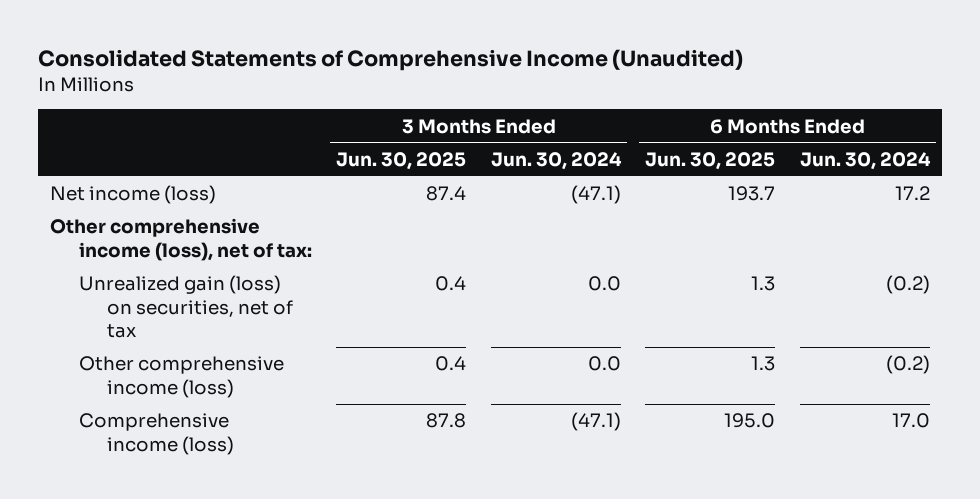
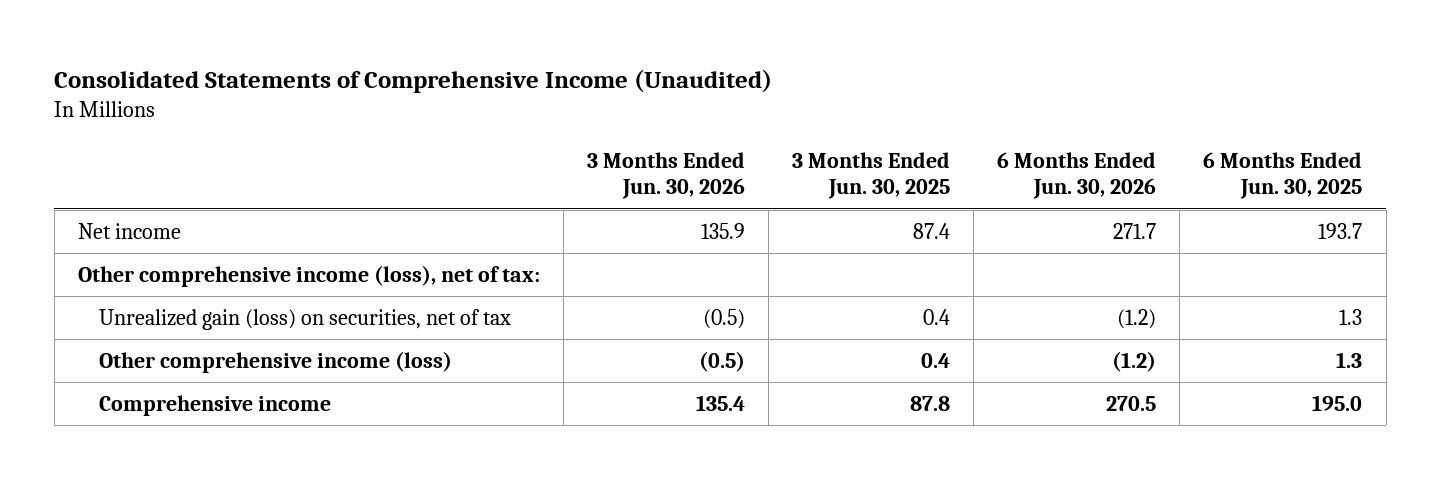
- | 3 Months Ended Jun. 30, 2025 | 3 Months Ended Jun. 30, 2024 | 6 Months Ended Jun. 30, 2025 | 6 Months Ended Jun. 30, 2024
+ | 3 Months Ended Jun. 30, 2026 | 3 Months Ended Jun. 30, 2025 | 6 Months Ended Jun. 30, 2026 | 6 Months Ended Jun. 30, 2025
- Net income (loss) | 87.4 | (47.1) | 193.7 | 17.2
+ Net income | 135.9 | 87.4 | 271.7 | 193.7
- Comprehensive income (loss) | 87.8 | (47.1) | 195.0 | 17.0
+ Comprehensive income | 135.4 | 87.8 | 270.5 | 195.0

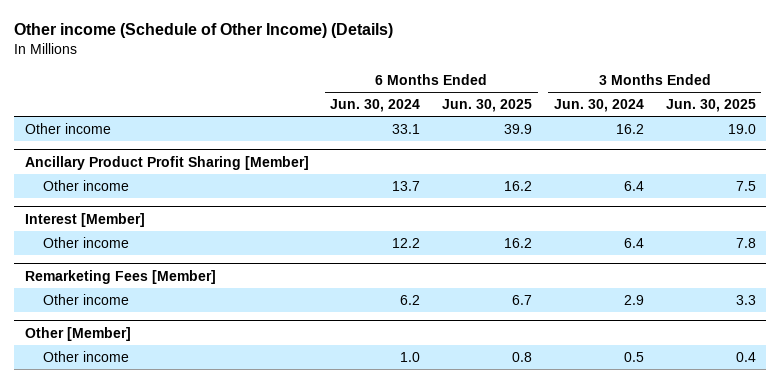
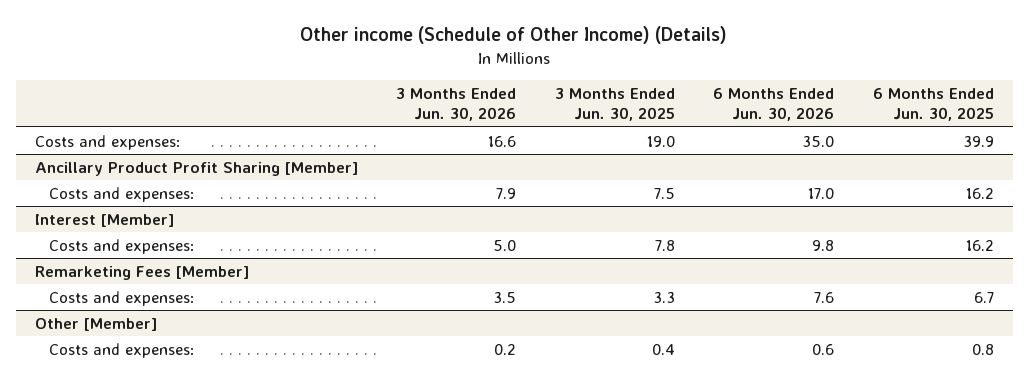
- | 6 Months Ended Jun. 30, 2024 | 6 Months Ended Jun. 30, 2025 | 3 Months Ended Jun. 30, 2024 | 3 Months Ended Jun. 30, 2025
+ | 3 Months Ended Jun. 30, 2026 | 3 Months Ended Jun. 30, 2025 | 6 Months Ended Jun. 30, 2026 | 6 Months Ended Jun. 30, 2025
- Other income | 33.1 | 39.9 | 16.2 | 19.0
+ Costs and expenses: | 16.6 | 19.0 | 35.0 | 39.9
@ Ancillary Product Profit Sharing [Member]
- Other income | 13.7 | 16.2 | 6.4 | 7.5
+ Costs and expenses: | 7.9 | 7.5 | 17.0 | 16.2
@ Interest [Member]
- Other income | 12.2 | 16.2 | 6.4 | 7.8
+ Costs and expenses: | 5.0 | 7.8 | 9.8 | 16.2
@ Remarketing Fees [Member]
- Other income | 6.2 | 6.7 | 2.9 | 3.3
+ Costs and expenses: | 3.5 | 3.3 | 7.6 | 6.7
@ Other [Member]
- Other income | 1.0 | 0.8 | 0.5 | 0.4
+ Costs and expenses: | 0.2 | 0.4 | 0.6 | 0.8

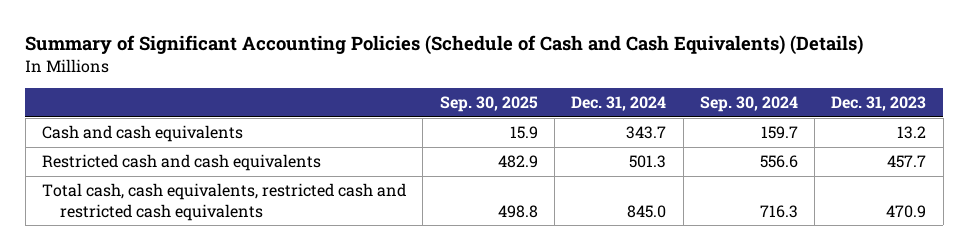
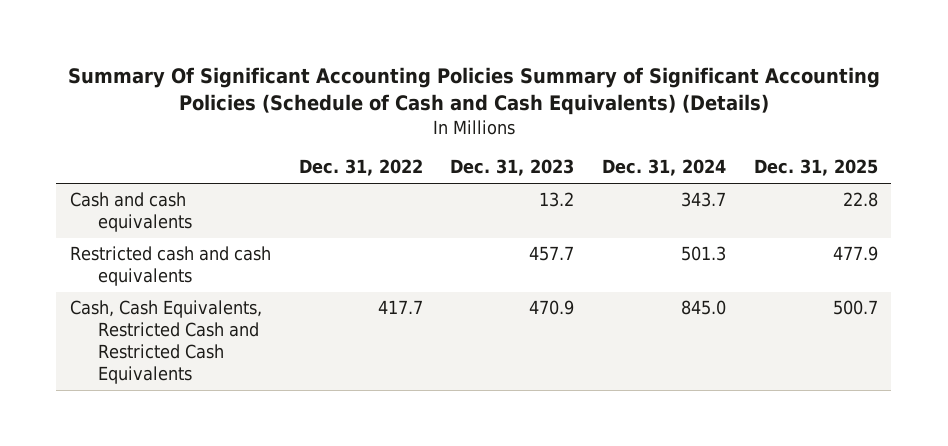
- Summary of Significant Accounting Policies (Schedule of Cash and Cash Equivalents) (Details)
+ Summary Of Significant Accounting Policies Summary of Significant Accounting Policies (Schedule of Cash and Cash Equivalents) (Details)
- | Sep. 30, 2025 | Dec. 31, 2024 | Sep. 30, 2024 | Dec. 31, 2023
+ | Dec. 31, 2022 | Dec. 31, 2023 | Dec. 31, 2024 | Dec. 31, 2025
- Total cash, cash equivalents, restricted cash and restricted cash equivalents | 498.8 | 845.0 | 716.3 | 470.9
+ Cash, Cash Equivalents, Restricted Cash and Restricted Cash Equivalents | 417.7 | 470.9 | 845.0 | 500.7

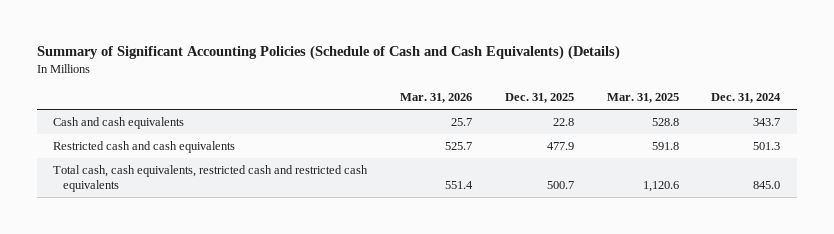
- Summary Of Significant Accounting Policies Summary of Significant Accounting Policies (Schedule of Cash and Cash Equivalents) (Details)
+ Summary of Significant Accounting Policies (Schedule of Cash and Cash Equivalents) (Details)
- | Dec. 31, 2022 | Dec. 31, 2023 | Dec. 31, 2024 | Dec. 31, 2025
+ | Mar. 31, 2026 | Dec. 31, 2025 | Mar. 31, 2025 | Dec. 31, 2024
- Cash, Cash Equivalents, Restricted Cash and Restricted Cash Equivalents | 417.7 | 470.9 | 845.0 | 500.7
+ Total cash, cash equivalents, restricted cash and restricted cash equivalents | 551.4 | 500.7 | 1,120.6 | 845.0

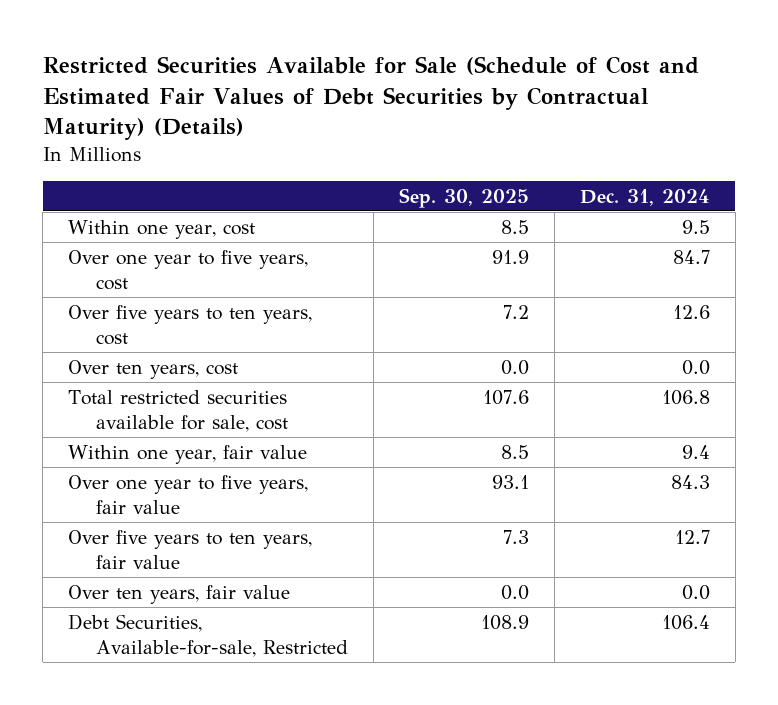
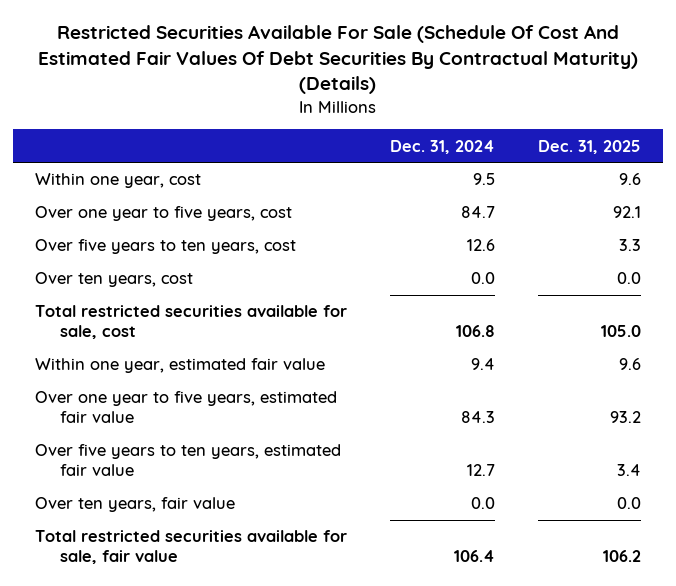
- Restricted Securities Available for Sale (Schedule of Cost and Estimated Fair Values of Debt Securities by Contractual Maturity) (Details)
+ Restricted Securities Available For Sale (Schedule Of Cost And Estimated Fair Values Of Debt Securities By Contractual Maturity) (Details)
- | Sep. 30, 2025 | Dec. 31, 2024
+ | Dec. 31, 2024 | Dec. 31, 2025
- Within one year, fair value | 8.5 | 9.4
- Over one year to five years, fair value | 93.1 | 84.3
- Over five years to ten years, fair value | 7.3 | 12.7
+ Within one year, estimated fair value | 9.4 | 9.6
+ Over one year to five years, estimated fair value | 84.3 | 93.2
+ Over five years to ten years, estimated fair value | 12.7 | 3.4
- Debt Securities, Available-for-sale, Restricted | 108.9 | 106.4
+ Total restricted securities available for sale, fair value | 106.4 | 106.2

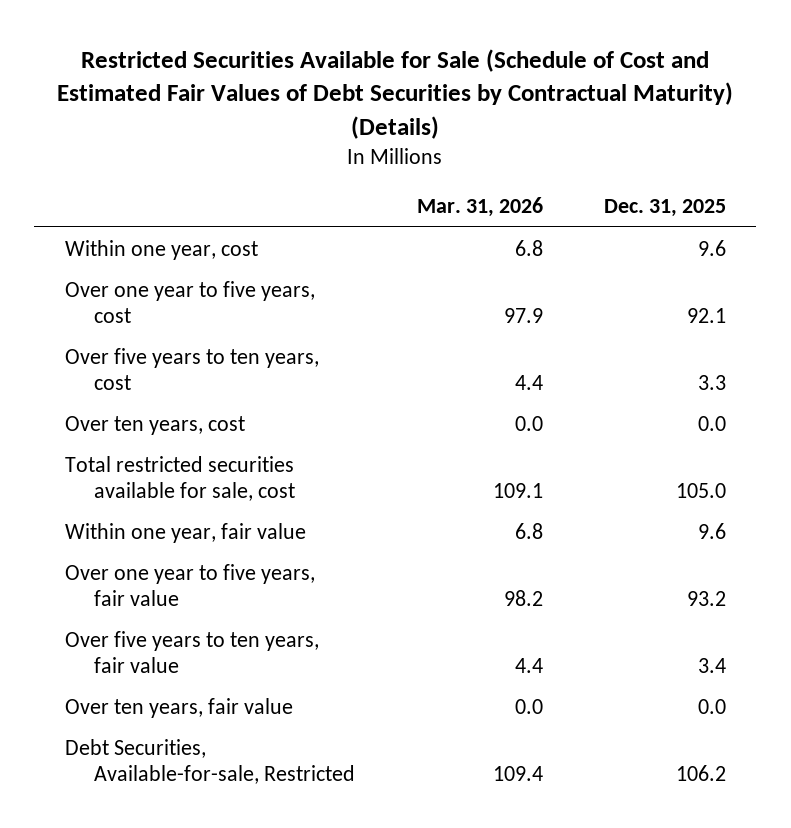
- Restricted Securities Available For Sale (Schedule Of Cost And Estimated Fair Values Of Debt Securities By Contractual Maturity) (Details)
+ Restricted Securities Available for Sale (Schedule of Cost and Estimated Fair Values of Debt Securities by Contractual Maturity) (Details)
- | Dec. 31, 2024 | Dec. 31, 2025
+ | Mar. 31, 2026 | Dec. 31, 2025
- Within one year, estimated fair value | 9.4 | 9.6
- Over one year to five years, estimated fair value | 84.3 | 93.2
- Over five years to ten years, estimated fair value | 12.7 | 3.4
+ Within one year, fair value | 6.8 | 9.6
+ Over one year to five years, fair value | 98.2 | 93.2
+ Over five years to ten years, fair value | 4.4 | 3.4
- Total restricted securities available for sale, fair value | 106.4 | 106.2
+ Debt Securities, Available-for-sale, Restricted | 109.4 | 106.2

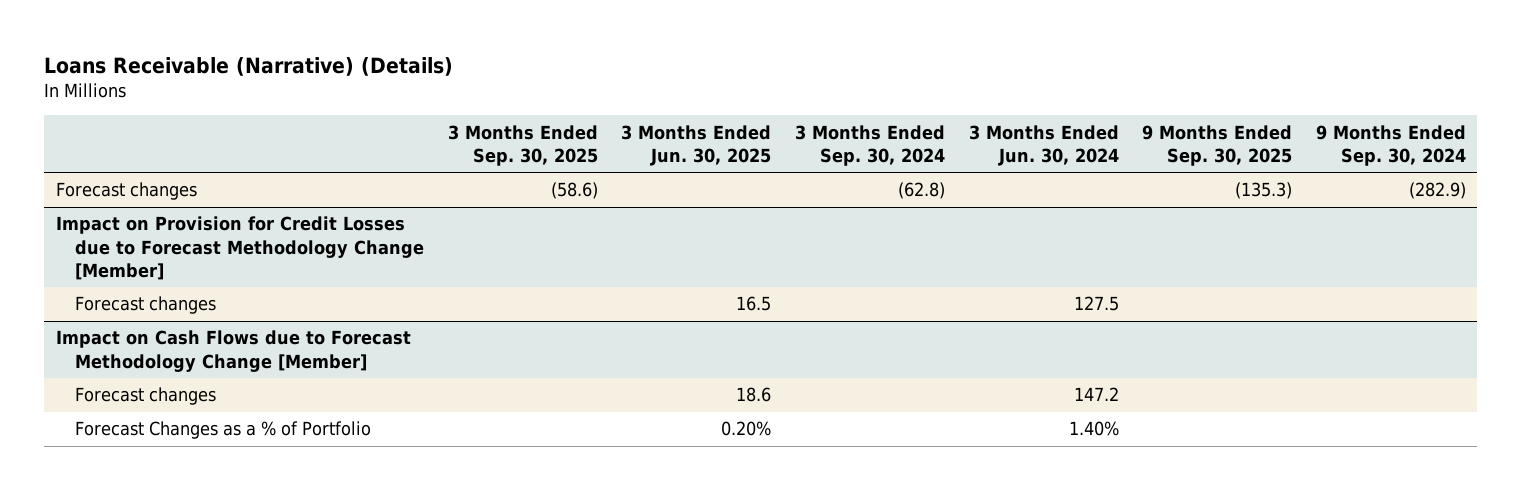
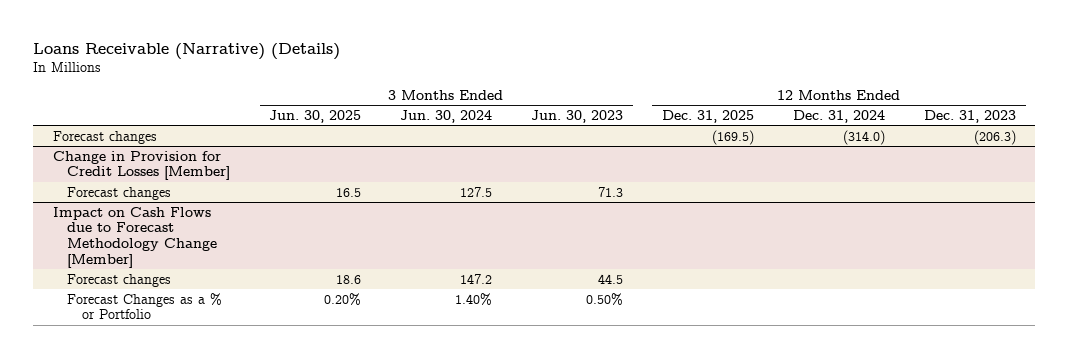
- | 3 Months Ended Sep. 30, 2025 | 3 Months Ended Jun. 30, 2025 | 3 Months Ended Sep. 30, 2024 | 3 Months Ended Jun. 30, 2024 | 9 Months Ended Sep. 30, 2025 | 9 Months Ended Sep. 30, 2024
+ | 3 Months Ended Jun. 30, 2025 | 3 Months Ended Jun. 30, 2024 | 3 Months Ended Jun. 30, 2023 | 12 Months Ended Dec. 31, 2025 | 12 Months Ended Dec. 31, 2024 | 12 Months Ended Dec. 31, 2023
- Impact on Provision for Credit Losses due to Forecast Methodology Change [Member]
+ Change in Provision for Credit Losses [Member]
@ Impact on Cash Flows due to Forecast Methodology Change [Member]
- Forecast Changes as a % of Portfolio | | 0.20% | | 1.40% | |
+ Forecast Changes as a % or Portfolio | 0.20% | 1.40% | 0.50% | | |

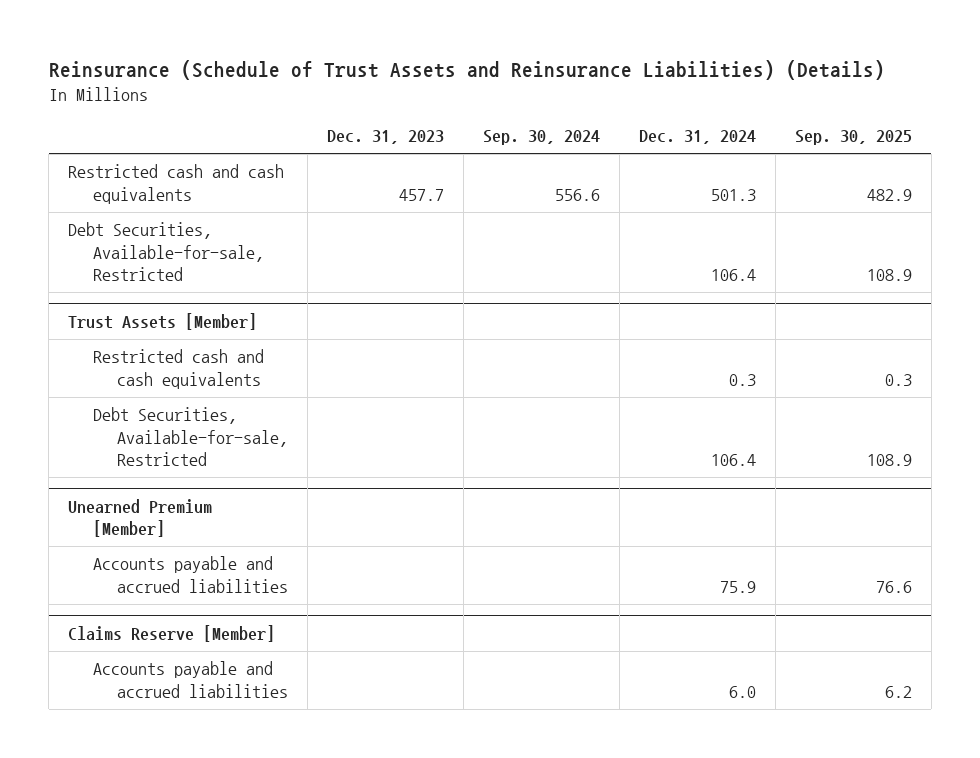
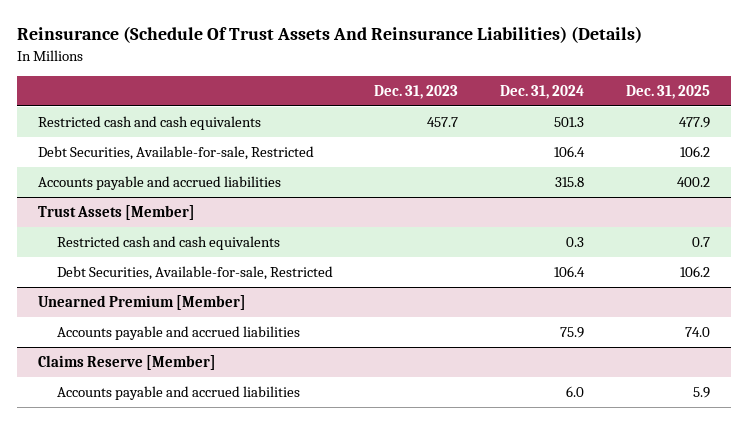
- Reinsurance (Schedule of Trust Assets and Reinsurance Liabilities) (Details)
+ Reinsurance (Schedule Of Trust Assets And Reinsurance Liabilities) (Details)
- | Dec. 31, 2023 | Sep. 30, 2024 | Dec. 31, 2024 | Sep. 30, 2025
+ | Dec. 31, 2023 | Dec. 31, 2024 | Dec. 31, 2025
+ Accounts payable and accrued liabilities | | 315.8 | 400.2

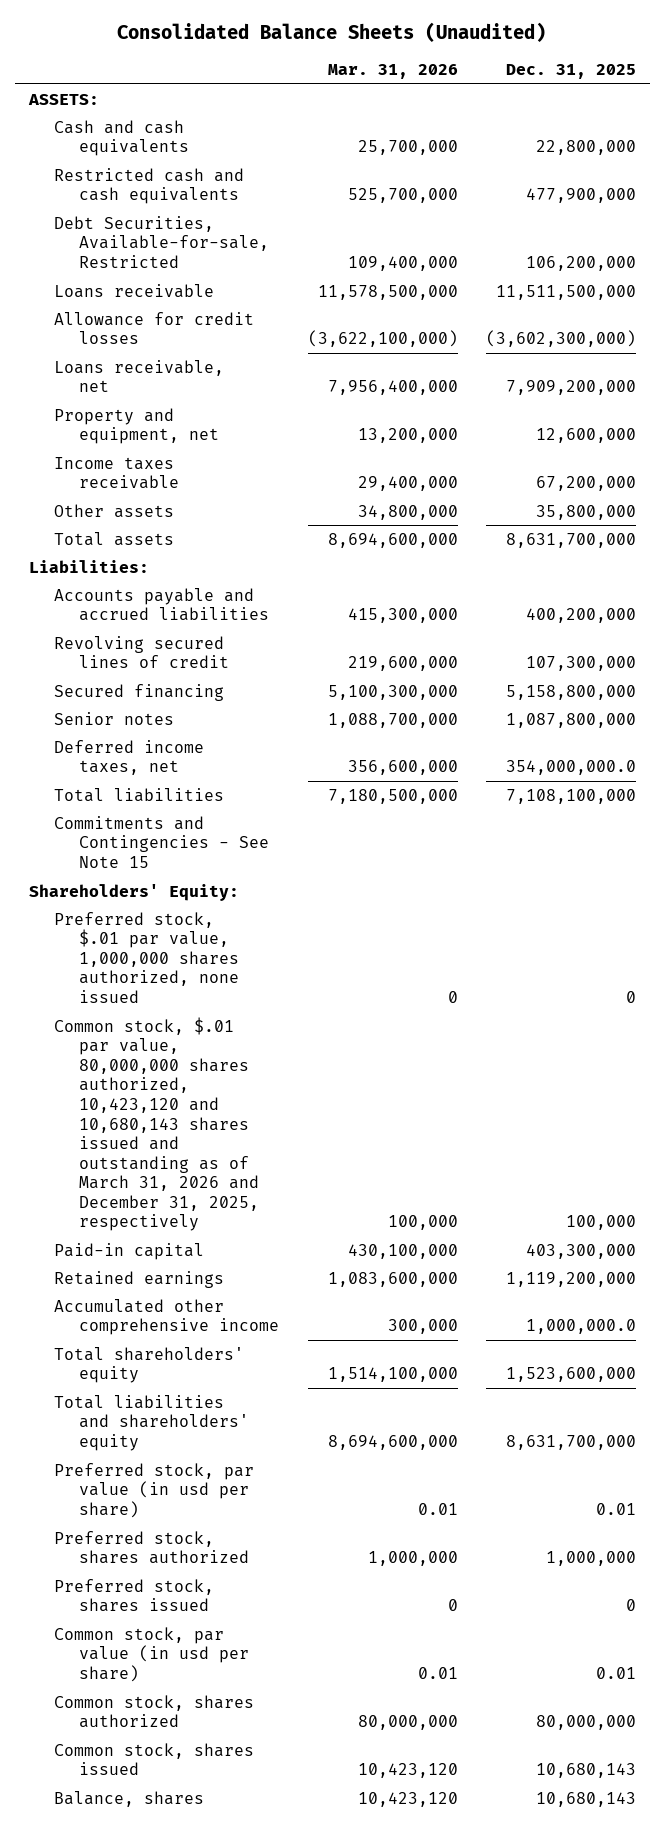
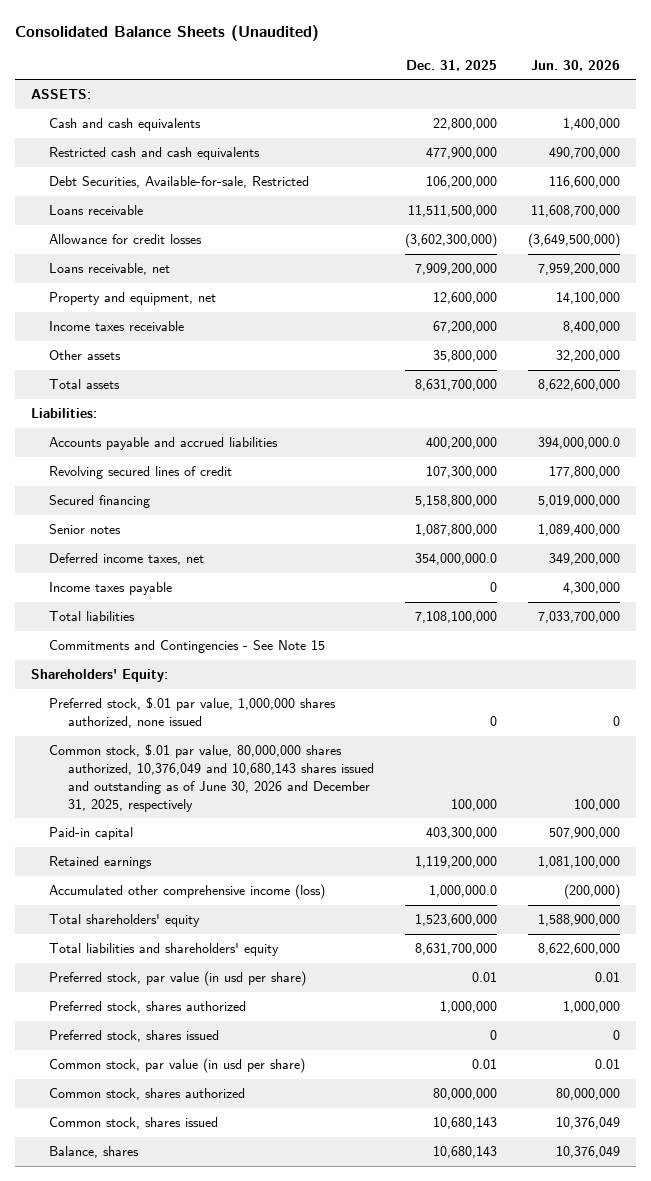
- | Mar. 31, 2026 | Dec. 31, 2025
+ | Dec. 31, 2025 | Jun. 30, 2026
+ Income taxes payable | 0 | 4,300,000
- Common stock, $.01 par value, 80,000,000 shares authorized, 10,423,120 and 10,680,143 shares issued and outstanding as of March 31, 2026 and December 31, 2025, respectively | 100,000 | 100,000
+ Common stock, $.01 par value, 80,000,000 shares authorized, 10,376,049 and 10,680,143 shares issued and outstanding as of June 30, 2026 and December 31, 2025, respectively | 100,000 | 100,000
- Accumulated other comprehensive income | 300,000 | 1,000,000.0
+ Accumulated other comprehensive income (loss) | 1,000,000.0 | (200,000)

